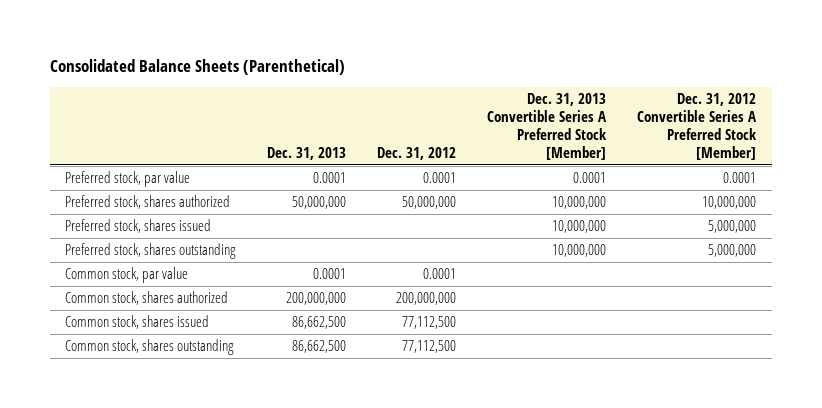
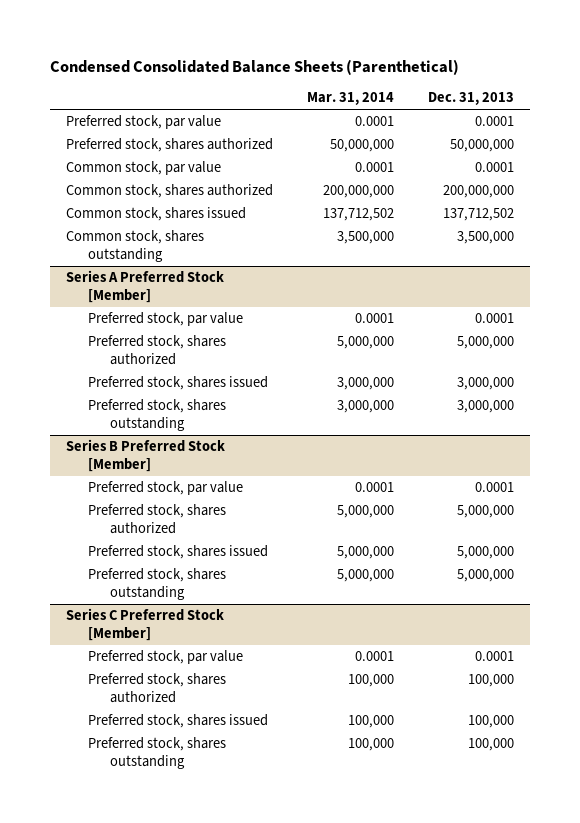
- Consolidated Balance Sheets (Parenthetical)
+ Condensed Consolidated Balance Sheets (Parenthetical)
- | Dec. 31, 2013 | Dec. 31, 2012 | Dec. 31, 2013 Convertible Series A Preferred Stock [Member] | Dec. 31, 2012 Convertible Series A Preferred Stock [Member]
+ | Mar. 31, 2014 | Dec. 31, 2013
- Preferred stock, shares issued | | | 10,000,000 | 5,000,000
- Preferred stock, shares outstanding | | | 10,000,000 | 5,000,000
- Common stock, shares issued | 86,662,500 | 77,112,500 | |
- Common stock, shares outstanding | 86,662,500 | 77,112,500 | |
+ Common stock, shares issued | 137,712,502 | 137,712,502
+ Common stock, shares outstanding | 3,500,000 | 3,500,000
+ Series A Preferred Stock [Member]
+ Preferred stock, par value | 0.0001 | 0.0001
+ Preferred stock, shares authorized | 5,000,000 | 5,000,000
+ Preferred stock, shares issued | 3,000,000 | 3,000,000
+ Preferred stock, shares outstanding | 3,000,000 | 3,000,000
+ Series B Preferred Stock [Member]
+ Preferred stock, par value | 0.0001 | 0.0001
+ Preferred stock, shares authorized | 5,000,000 | 5,000,000
+ Preferred stock, shares issued | 5,000,000 | 5,000,000
+ Preferred stock, shares outstanding | 5,000,000 | 5,000,000
+ Series C Preferred Stock [Member]
+ Preferred stock, par value | 0.0001 | 0.0001
+ Preferred stock, shares authorized | 100,000 | 100,000
+ Preferred stock, shares issued | 100,000 | 100,000
+ Preferred stock, shares outstanding | 100,000 | 100,000

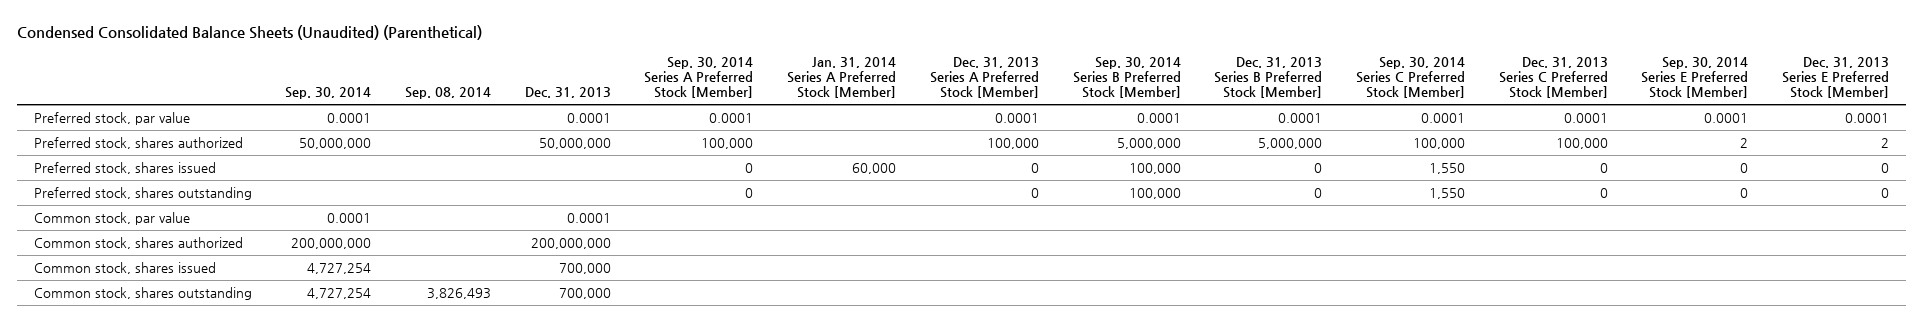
- Condensed Consolidated Balance Sheets (Parenthetical)
+ Condensed Consolidated Balance Sheets (Unaudited) (Parenthetical)
- | Mar. 31, 2014 | Dec. 31, 2013
+ | Sep. 30, 2014 | Sep. 08, 2014 | Dec. 31, 2013 | Sep. 30, 2014 Series A Preferred Stock [Member] | Jan. 31, 2014 Series A Preferred Stock [Member] | Dec. 31, 2013 Series A Preferred Stock [Member] | Sep. 30, 2014 Series B Preferred Stock [Member] | Dec. 31, 2013 Series B Preferred Stock [Member] | Sep. 30, 2014 Series C Preferred Stock [Member] | Dec. 31, 2013 Series C Preferred Stock [Member] | Sep. 30, 2014 Series E Preferred Stock [Member] | Dec. 31, 2013 Series E Preferred Stock [Member]
+ Preferred stock, shares issued | | | | 0 | 60,000 | 0 | 100,000 | 0 | 1,550 | 0 | 0 | 0
+ Preferred stock, shares outstanding | | | | 0 | | 0 | 100,000 | 0 | 1,550 | 0 | 0 | 0
- Common stock, shares issued | 137,712,502 | 137,712,502
- Common stock, shares outstanding | 3,500,000 | 3,500,000
- Series A Preferred Stock [Member]
- Preferred stock, par value | 0.0001 | 0.0001
- Preferred stock, shares authorized | 5,000,000 | 5,000,000
- Preferred stock, shares issued | 3,000,000 | 3,000,000
- Preferred stock, shares outstanding | 3,000,000 | 3,000,000
- Series B Preferred Stock [Member]
- Preferred stock, par value | 0.0001 | 0.0001
- Preferred stock, shares authorized | 5,000,000 | 5,000,000
- Preferred stock, shares issued | 5,000,000 | 5,000,000
- Preferred stock, shares outstanding | 5,000,000 | 5,000,000
- Series C Preferred Stock [Member]
- Preferred stock, par value | 0.0001 | 0.0001
- Preferred stock, shares authorized | 100,000 | 100,000
- Preferred stock, shares issued | 100,000 | 100,000
- Preferred stock, shares outstanding | 100,000 | 100,000
+ Common stock, shares issued | 4,727,254 | | 700,000 | | | | | | | | |
+ Common stock, shares outstanding | 4,727,254 | 3,826,493 | 700,000 | | | | | | | | |

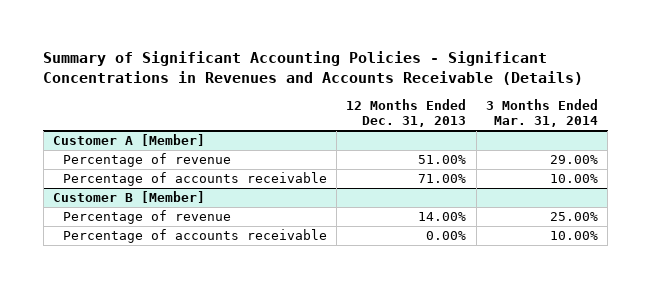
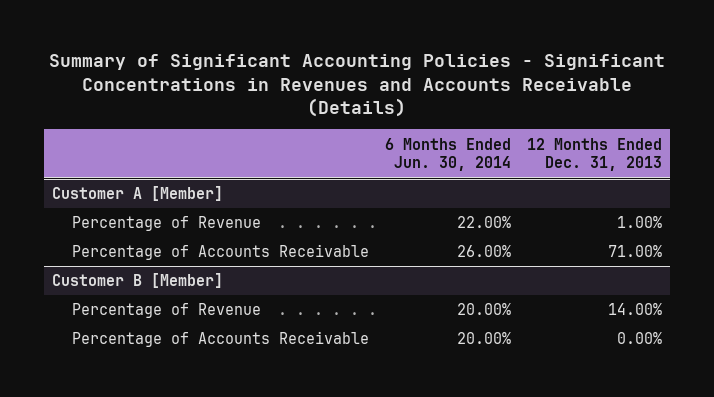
- | 12 Months Ended Dec. 31, 2013 | 3 Months Ended Mar. 31, 2014
+ | 6 Months Ended Jun. 30, 2014 | 12 Months Ended Dec. 31, 2013
@ Customer A [Member]
- Percentage of revenue | 51.00% | 29.00%
- Percentage of accounts receivable | 71.00% | 10.00%
+ Percentage of Revenue | 22.00% | 1.00%
+ Percentage of Accounts Receivable | 26.00% | 71.00%
@ Customer B [Member]
- Percentage of revenue | 14.00% | 25.00%
- Percentage of accounts receivable | 0.00% | 10.00%
+ Percentage of Revenue | 20.00% | 14.00%
+ Percentage of Accounts Receivable | 20.00% | 0.00%

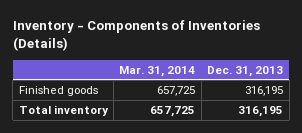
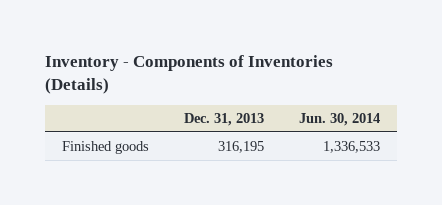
- | Mar. 31, 2014 | Dec. 31, 2013
+ | Dec. 31, 2013 | Jun. 30, 2014
- Total inventory | 657,725 | 316,195

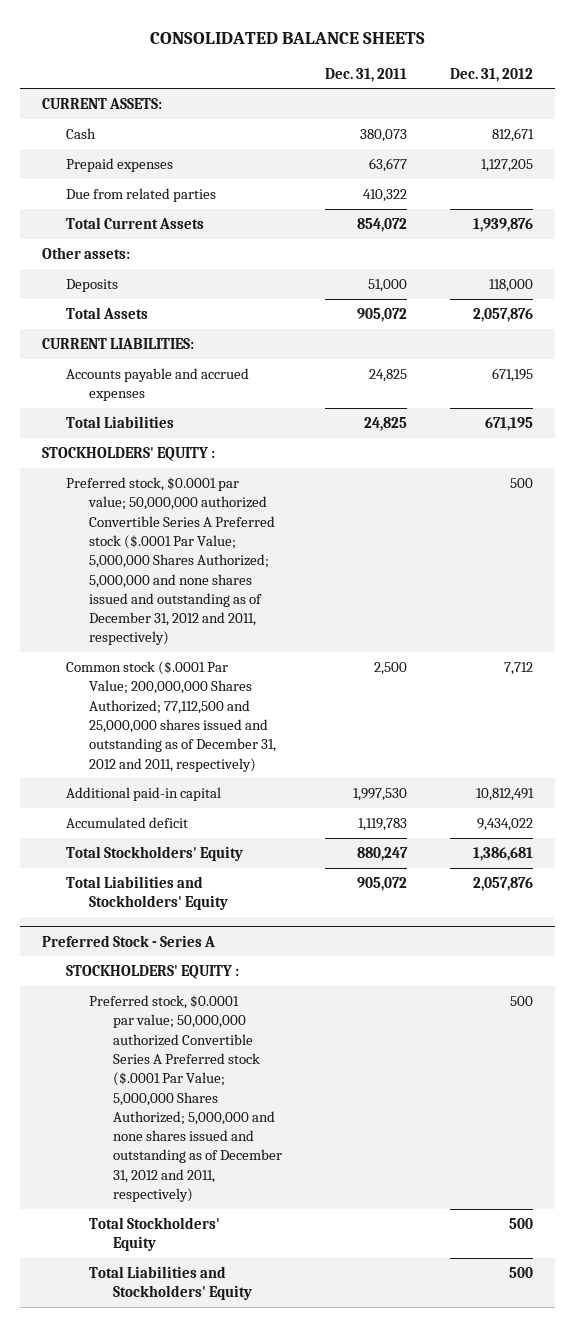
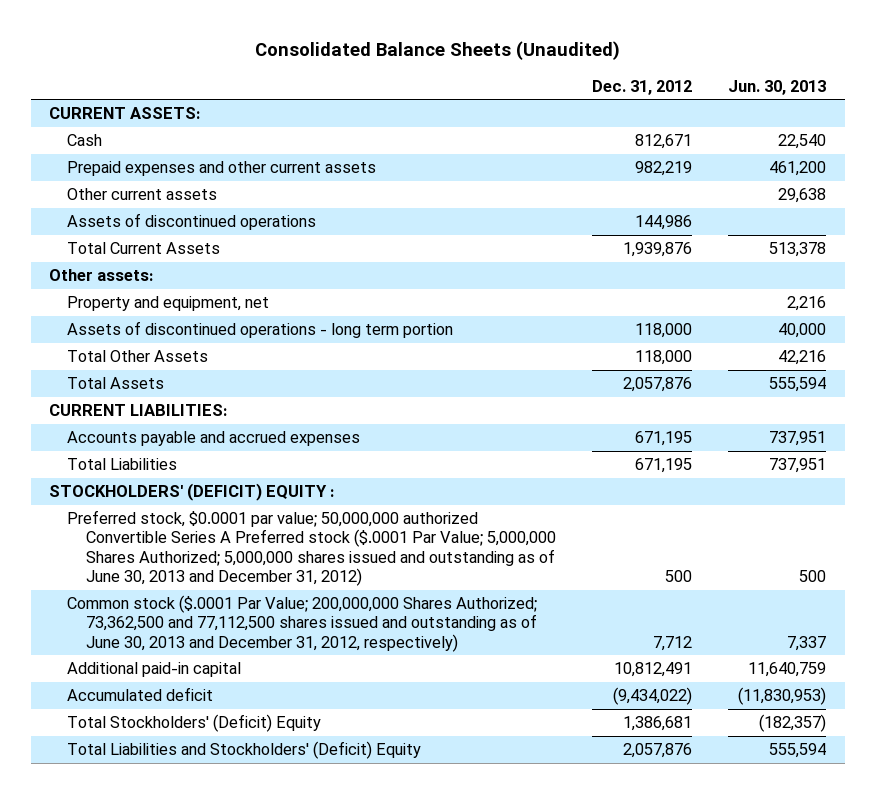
- CONSOLIDATED BALANCE SHEETS
+ Consolidated Balance Sheets (Unaudited)
- | Dec. 31, 2011 | Dec. 31, 2012
+ | Dec. 31, 2012 | Jun. 30, 2013
- Prepaid expenses | 63,677 | 1,127,205
- Due from related parties | 410,322 |
+ Prepaid expenses and other current assets | 982,219 | 461,200
+ Other current assets | | 29,638
+ Assets of discontinued operations | 144,986 |
- Deposits | 51,000 | 118,000
+ Property and equipment, net | | 2,216
+ Assets of discontinued operations - long term portion | 118,000 | 40,000
+ Total Other Assets | 118,000 | 42,216
- STOCKHOLDERS' EQUITY :
- Preferred stock, $0.0001 par value; 50,000,000 authorized Convertible Series A Preferred stock ($.0001 Par Value; 5,000,000 Shares Authorized; 5,000,000 and none shares issued and outstanding as of December 31, 2012 and 2011, respectively) | | 500
- Common stock ($.0001 Par Value; 200,000,000 Shares Authorized; 77,112,500 and 25,000,000 shares issued and outstanding as of December 31, 2012 and 2011, respectively) | 2,500 | 7,712
+ STOCKHOLDERS' (DEFICIT) EQUITY :
+ Preferred stock, $0.0001 par value; 50,000,000 authorized Convertible Series A Preferred stock ($.0001 Par Value; 5,000,000 Shares Authorized; 5,000,000 shares issued and outstanding as of June 30, 2013 and December 31, 2012) | 500 | 500
+ Common stock ($.0001 Par Value; 200,000,000 Shares Authorized; 73,362,500 and 77,112,500 shares issued and outstanding as of June 30, 2013 and December 31, 2012, respectively) | 7,712 | 7,337
- Accumulated deficit | 1,119,783 | 9,434,022
- Total Stockholders' Equity | 880,247 | 1,386,681
- Total Liabilities and Stockholders' Equity | 905,072 | 2,057,876
- Preferred Stock - Series A
- STOCKHOLDERS' EQUITY :
- Preferred stock, $0.0001 par value; 50,000,000 authorized Convertible Series A Preferred stock ($.0001 Par Value; 5,000,000 Shares Authorized; 5,000,000 and none shares issued and outstanding as of December 31, 2012 and 2011, respectively) | | 500
- Total Stockholders' Equity | | 500
- Total Liabilities and Stockholders' Equity | | 500
+ Accumulated deficit | (9,434,022) | (11,830,953)
+ Total Stockholders' (Deficit) Equity | 1,386,681 | (182,357)
+ Total Liabilities and Stockholders' (Deficit) Equity | 2,057,876 | 555,594

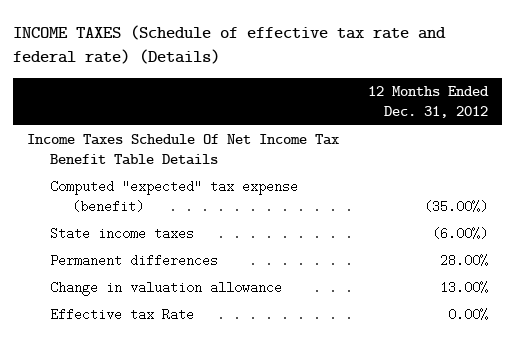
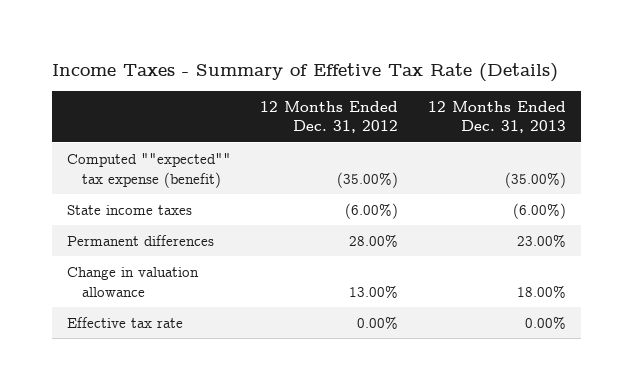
- INCOME TAXES (Schedule of effective tax rate and federal rate) (Details)
+ Income Taxes - Summary of Effetive Tax Rate (Details)
- | 12 Months Ended Dec. 31, 2012
+ | 12 Months Ended Dec. 31, 2012 | 12 Months Ended Dec. 31, 2013
- Income Taxes Schedule Of Net Income Tax Benefit Table Details
- Computed "expected" tax expense (benefit) | (35.00%)
+ Computed ""expected"" tax expense (benefit) | (35.00%) | (35.00%)
- Effective tax Rate | 0.00%
+ Effective tax rate | 0.00% | 0.00%

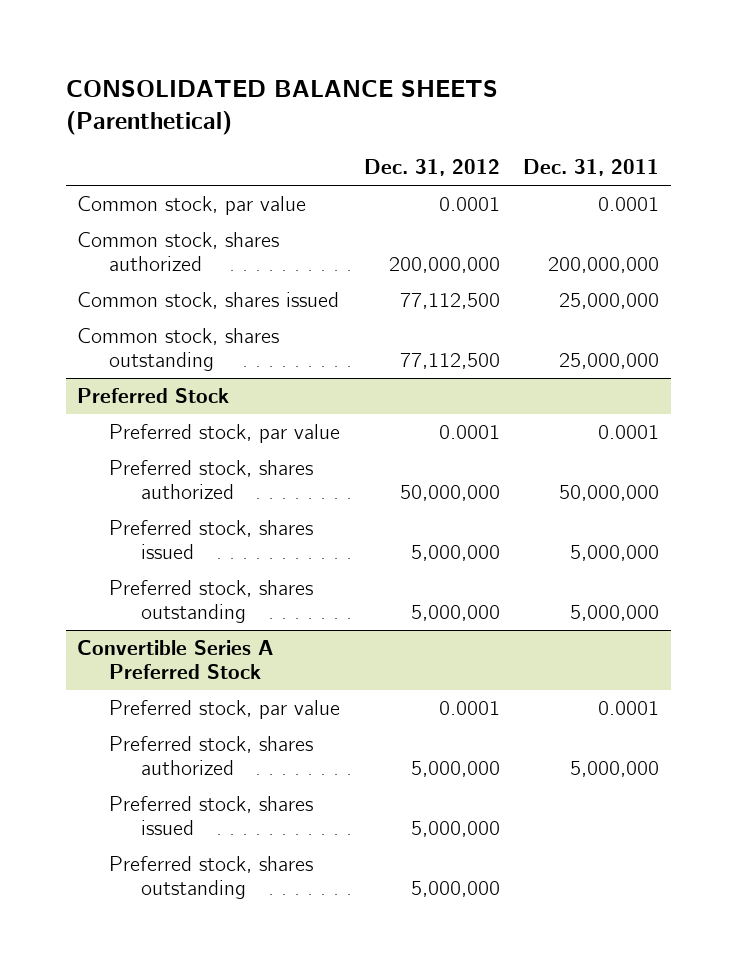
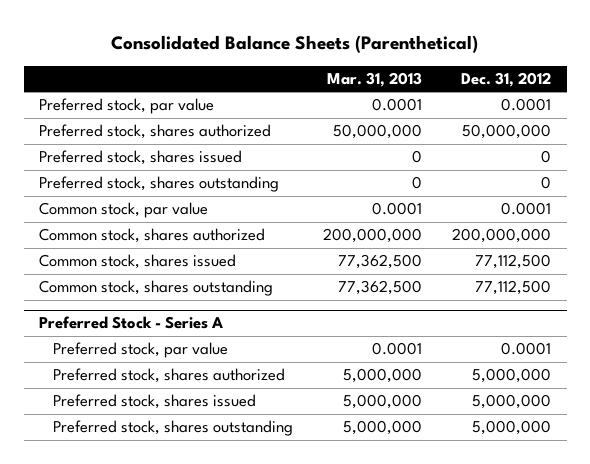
- CONSOLIDATED BALANCE SHEETS (Parenthetical)
+ Consolidated Balance Sheets (Parenthetical)
- | Dec. 31, 2012 | Dec. 31, 2011
+ | Mar. 31, 2013 | Dec. 31, 2012
+ Preferred stock, par value | 0.0001 | 0.0001
+ Preferred stock, shares authorized | 50,000,000 | 50,000,000
+ Preferred stock, shares issued | 0 | 0
+ Preferred stock, shares outstanding | 0 | 0
- Preferred Stock
- Preferred stock, par value | 0.0001 | 0.0001
- Preferred stock, shares authorized | 50,000,000 | 50,000,000
- Preferred stock, shares issued | 5,000,000 | 5,000,000
- Preferred stock, shares outstanding | 5,000,000 | 5,000,000
- Convertible Series A Preferred Stock
+ Preferred Stock - Series A

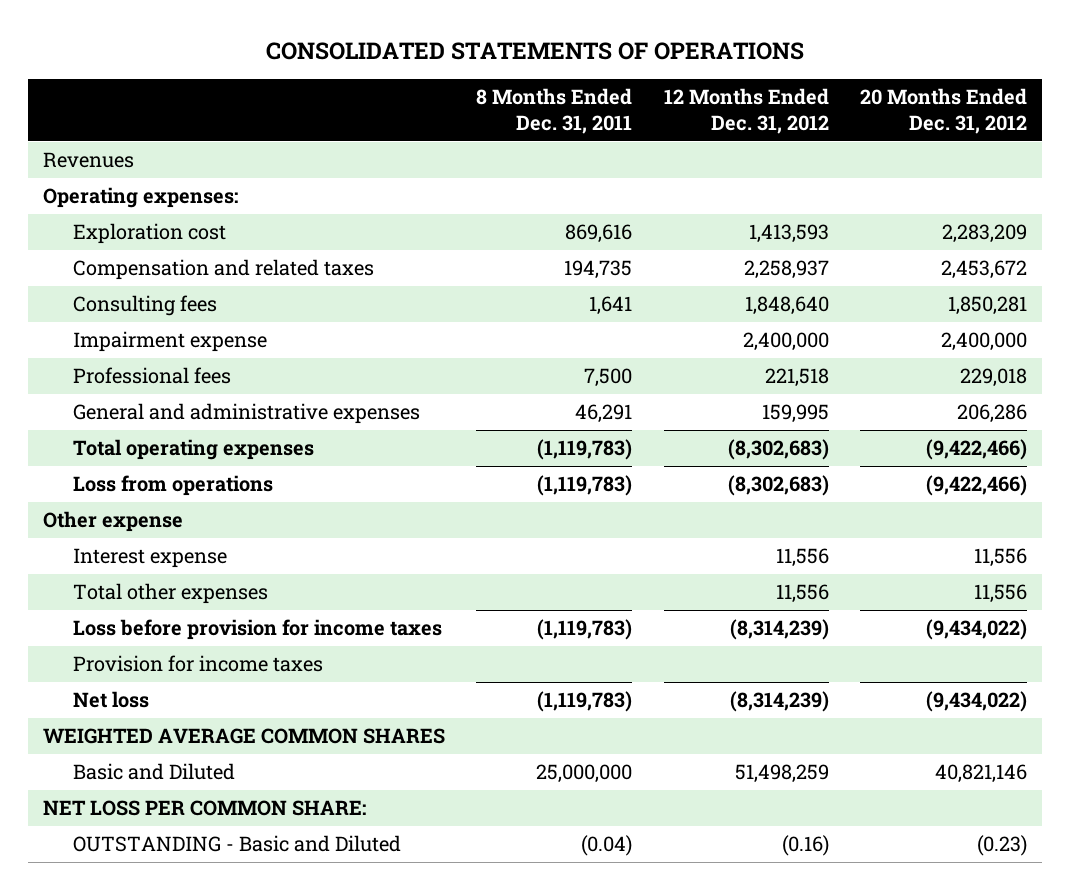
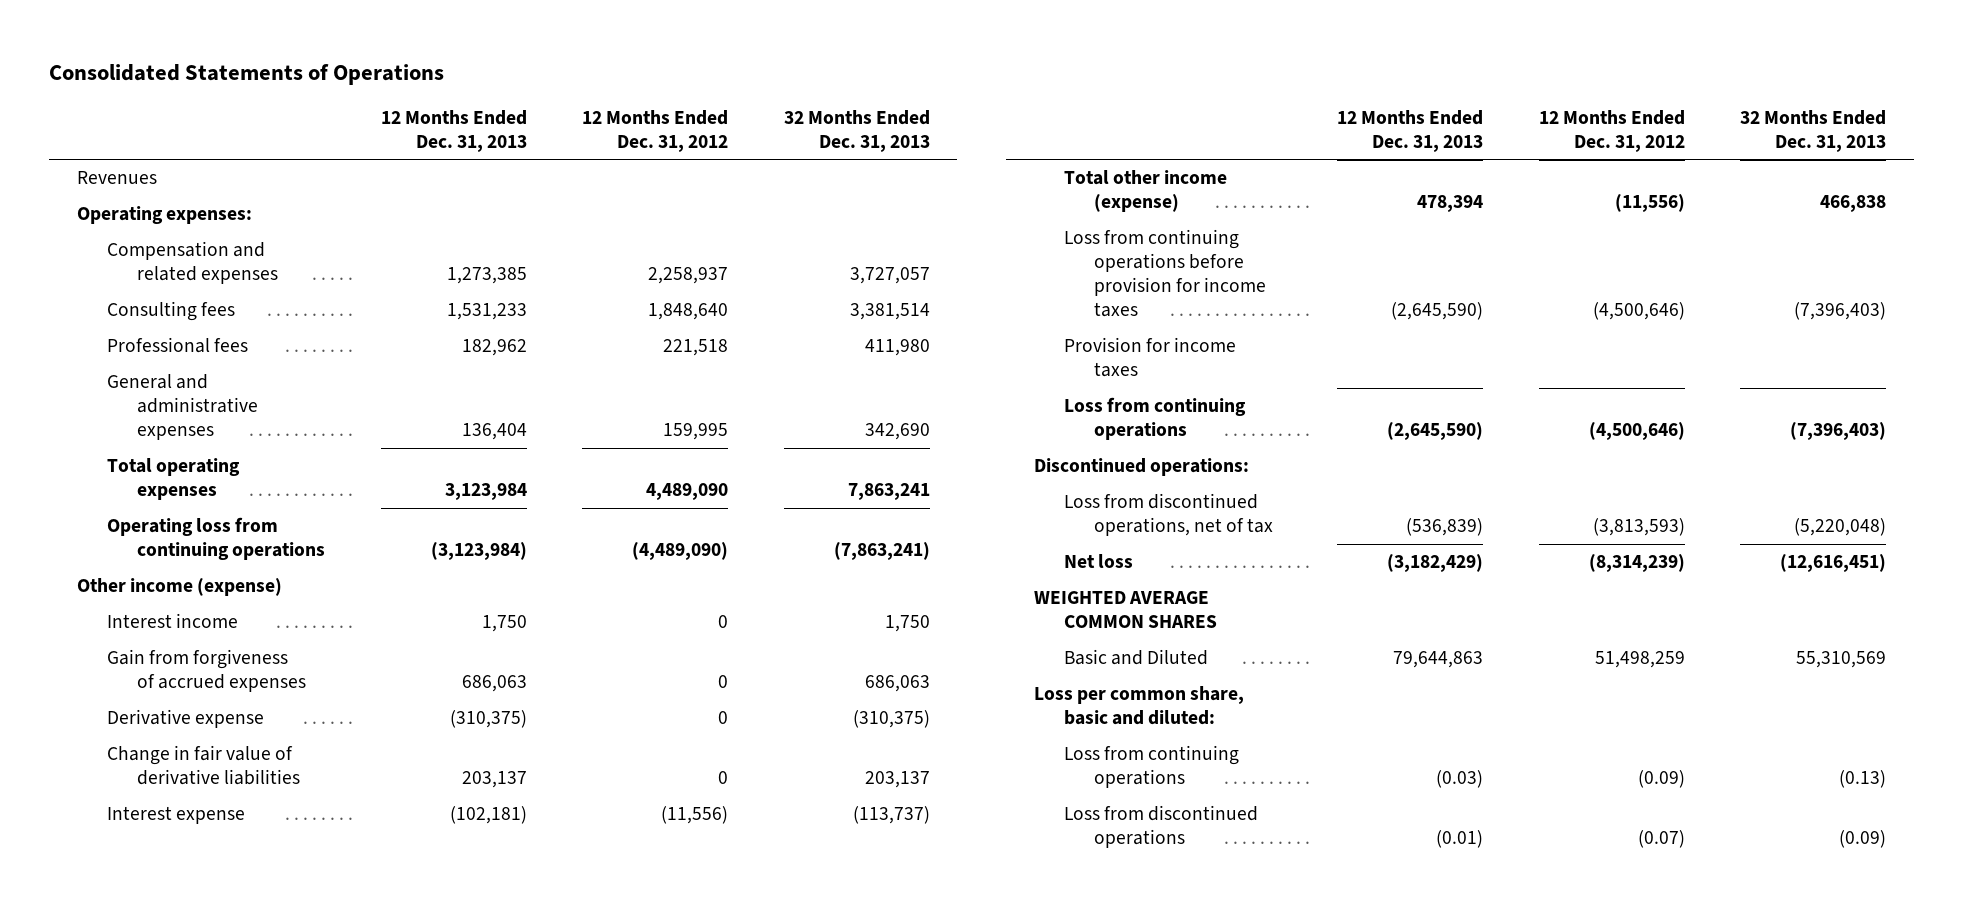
- CONSOLIDATED STATEMENTS OF OPERATIONS
+ Consolidated Statements of Operations
- | 8 Months Ended Dec. 31, 2011 | 12 Months Ended Dec. 31, 2012 | 20 Months Ended Dec. 31, 2012
+ | 12 Months Ended Dec. 31, 2013 | 12 Months Ended Dec. 31, 2012 | 32 Months Ended Dec. 31, 2013
- Exploration cost | 869,616 | 1,413,593 | 2,283,209
- Compensation and related taxes | 194,735 | 2,258,937 | 2,453,672
+ Compensation and related expenses | 1,273,385 | 2,258,937 | 3,727,057
- Impairment expense | | 2,400,000 | 2,400,000
- Total operating expenses | (1,119,783) | (8,302,683) | (9,422,466)
- Loss from operations | (1,119,783) | (8,302,683) | (9,422,466)
- Other expense
- Interest expense | | 11,556 | 11,556
- Total other expenses | | 11,556 | 11,556
- Loss before provision for income taxes | (1,119,783) | (8,314,239) | (9,434,022)
+ Total operating expenses | 3,123,984 | 4,489,090 | 7,863,241
+ Operating loss from continuing operations | (3,123,984) | (4,489,090) | (7,863,241)
+ Other income (expense)
+ Interest income | 1,750 | 0 | 1,750
+ Gain from forgiveness of accrued expenses | 686,063 | 0 | 686,063
+ Derivative expense | (310,375) | 0 | (310,375)
+ Change in fair value of derivative liabilities | 203,137 | 0 | 203,137
+ Interest expense | (102,181) | (11,556) | (113,737)
+ Total other income (expense) | 478,394 | (11,556) | 466,838
+ Loss from continuing operations before provision for income taxes | (2,645,590) | (4,500,646) | (7,396,403)
+ Loss from continuing operations | (2,645,590) | (4,500,646) | (7,396,403)
+ Discontinued operations:
+ Loss from discontinued operations, net of tax | (536,839) | (3,813,593) | (5,220,048)
- NET LOSS PER COMMON SHARE:
- OUTSTANDING - Basic and Diluted | (0.04) | (0.16) | (0.23)
+ Loss per common share, basic and diluted:
+ Loss from continuing operations | (0.03) | (0.09) | (0.13)
+ Loss from discontinued operations | (0.01) | (0.07) | (0.09)

